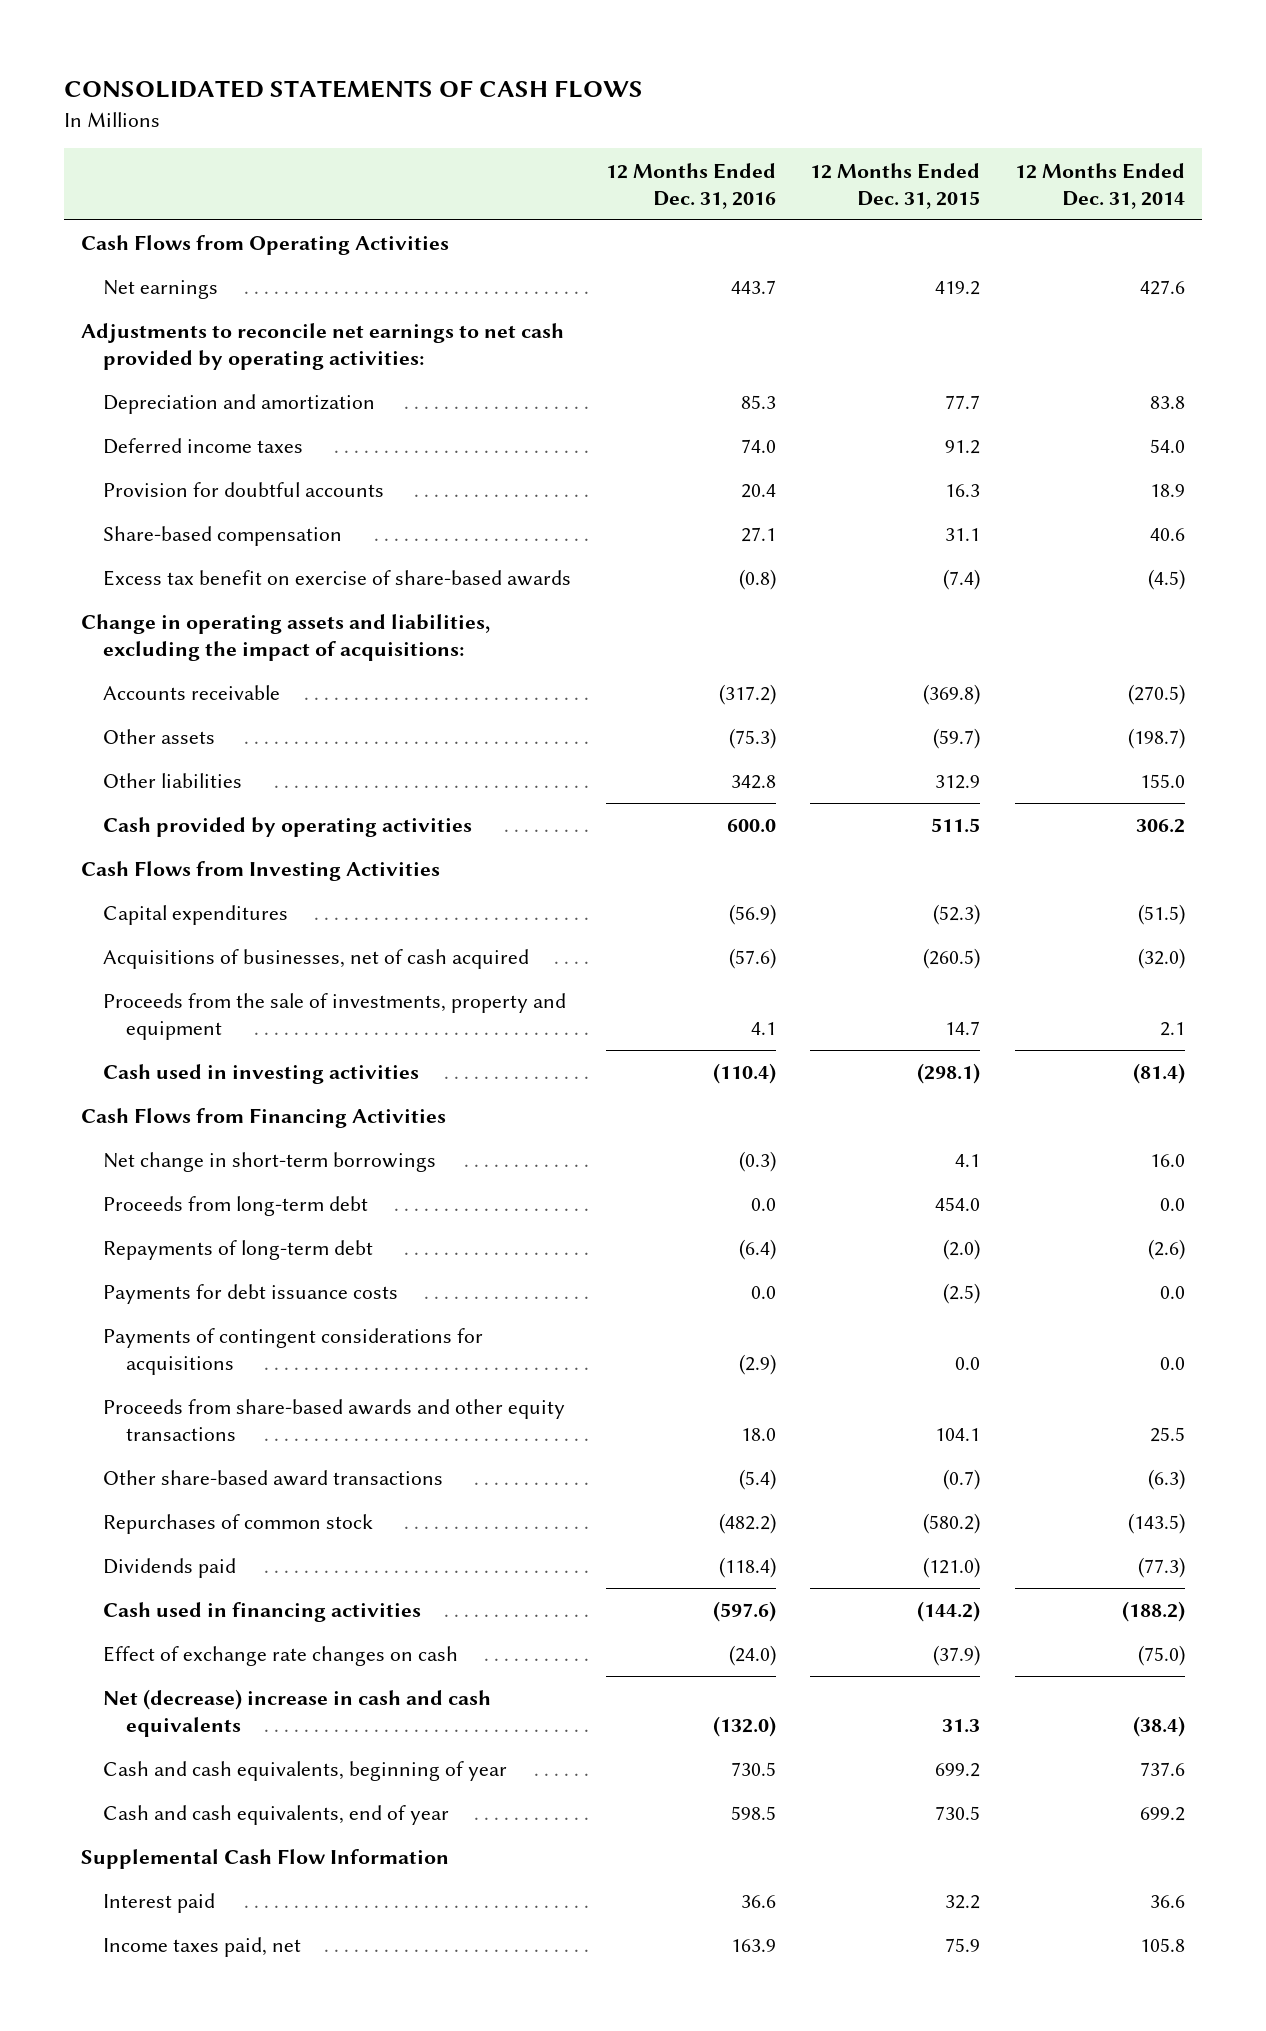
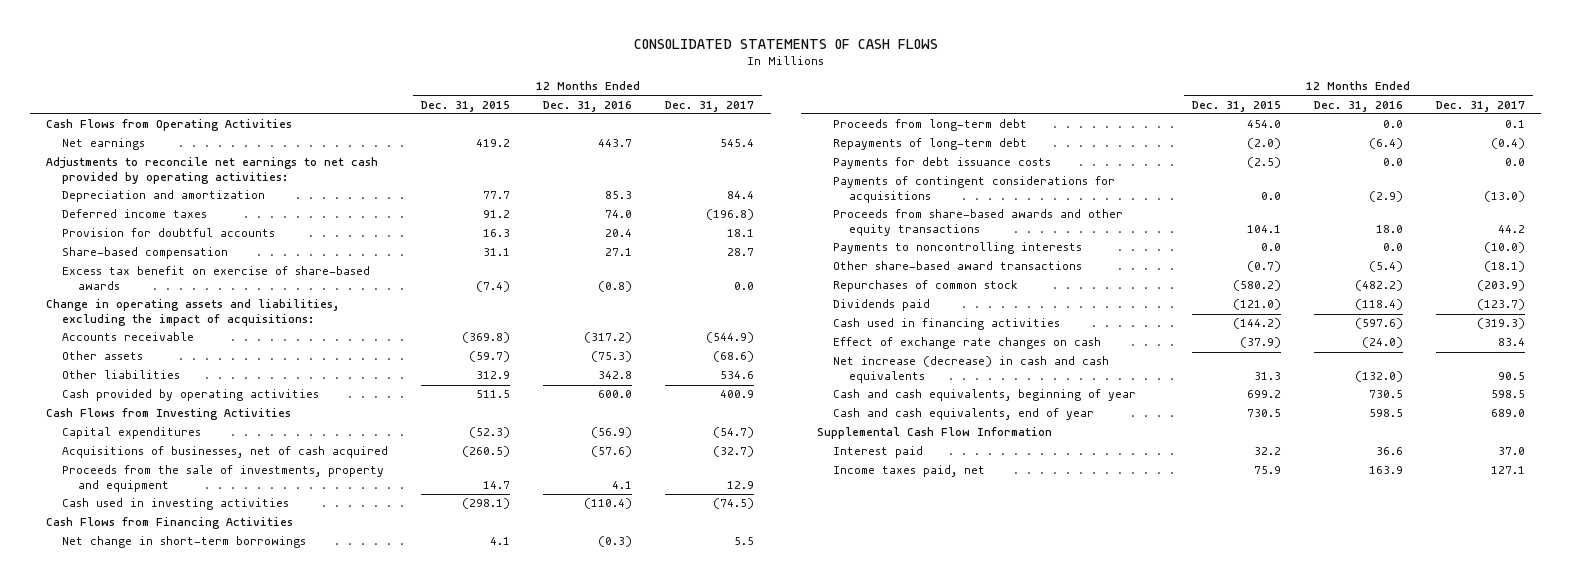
- | 12 Months Ended Dec. 31, 2016 | 12 Months Ended Dec. 31, 2015 | 12 Months Ended Dec. 31, 2014
+ | 12 Months Ended Dec. 31, 2015 | 12 Months Ended Dec. 31, 2016 | 12 Months Ended Dec. 31, 2017
+ Payments to noncontrolling interests | 0.0 | 0.0 | (10.0)
- Net (decrease) increase in cash and cash equivalents | (132.0) | 31.3 | (38.4)
+ Net increase (decrease) in cash and cash equivalents | 31.3 | (132.0) | 90.5

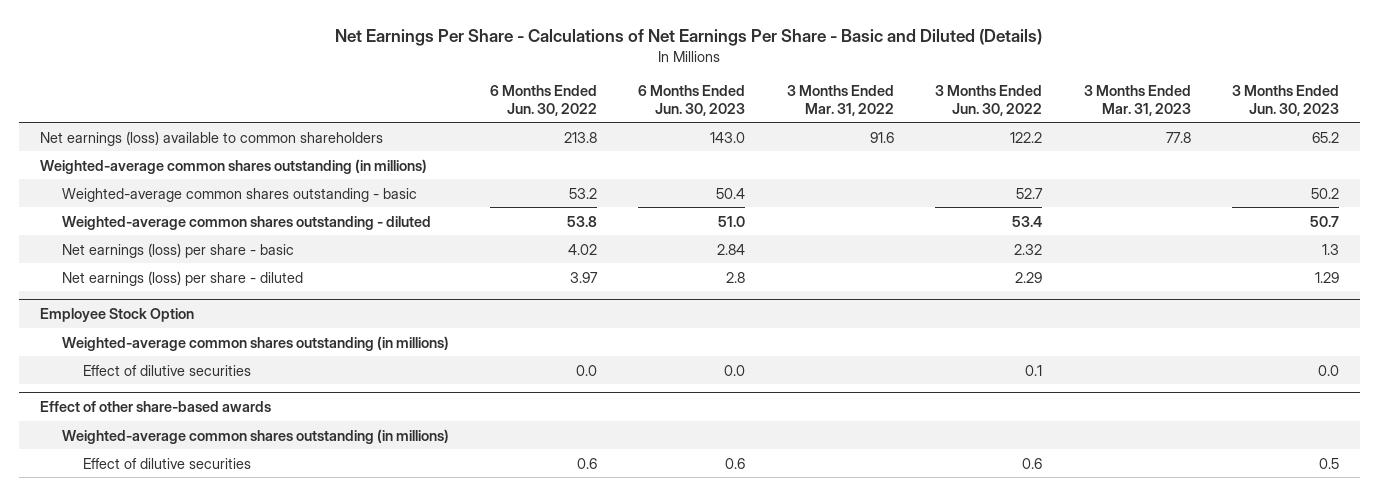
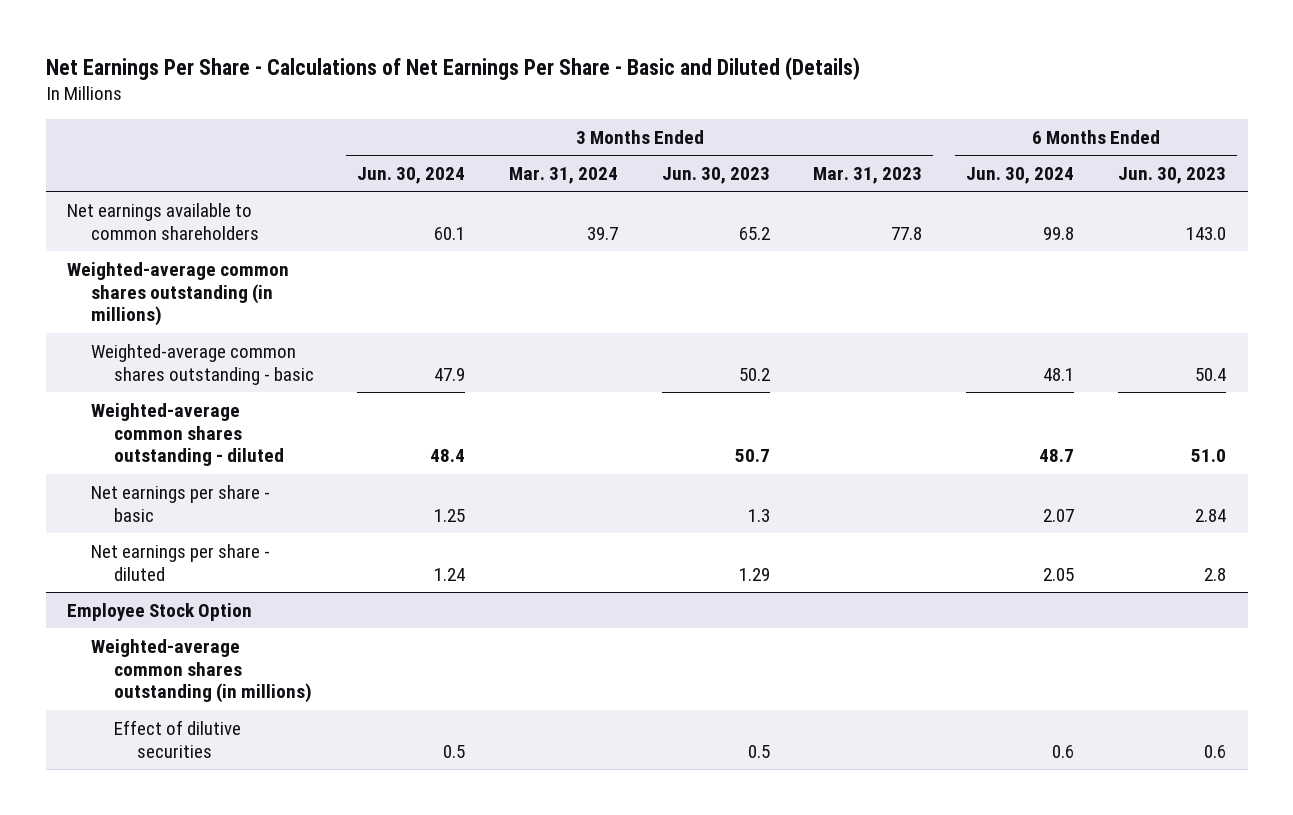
- | 6 Months Ended Jun. 30, 2022 | 6 Months Ended Jun. 30, 2023 | 3 Months Ended Mar. 31, 2022 | 3 Months Ended Jun. 30, 2022 | 3 Months Ended Mar. 31, 2023 | 3 Months Ended Jun. 30, 2023
+ | 3 Months Ended Jun. 30, 2024 | 3 Months Ended Mar. 31, 2024 | 3 Months Ended Jun. 30, 2023 | 3 Months Ended Mar. 31, 2023 | 6 Months Ended Jun. 30, 2024 | 6 Months Ended Jun. 30, 2023
- Net earnings (loss) available to common shareholders | 213.8 | 143.0 | 91.6 | 122.2 | 77.8 | 65.2
+ Net earnings available to common shareholders | 60.1 | 39.7 | 65.2 | 77.8 | 99.8 | 143.0
- Net earnings (loss) per share - basic | 4.02 | 2.84 | | 2.32 | | 1.3
- Net earnings (loss) per share - diluted | 3.97 | 2.8 | | 2.29 | | 1.29
+ Net earnings per share - basic | 1.25 | | 1.3 | | 2.07 | 2.84
+ Net earnings per share - diluted | 1.24 | | 1.29 | | 2.05 | 2.8
@ Employee Stock Option
- Effect of dilutive securities | 0.0 | 0.0 | | 0.1 | | 0.0
- Effect of other share-based awards
- Weighted-average common shares outstanding (in millions)

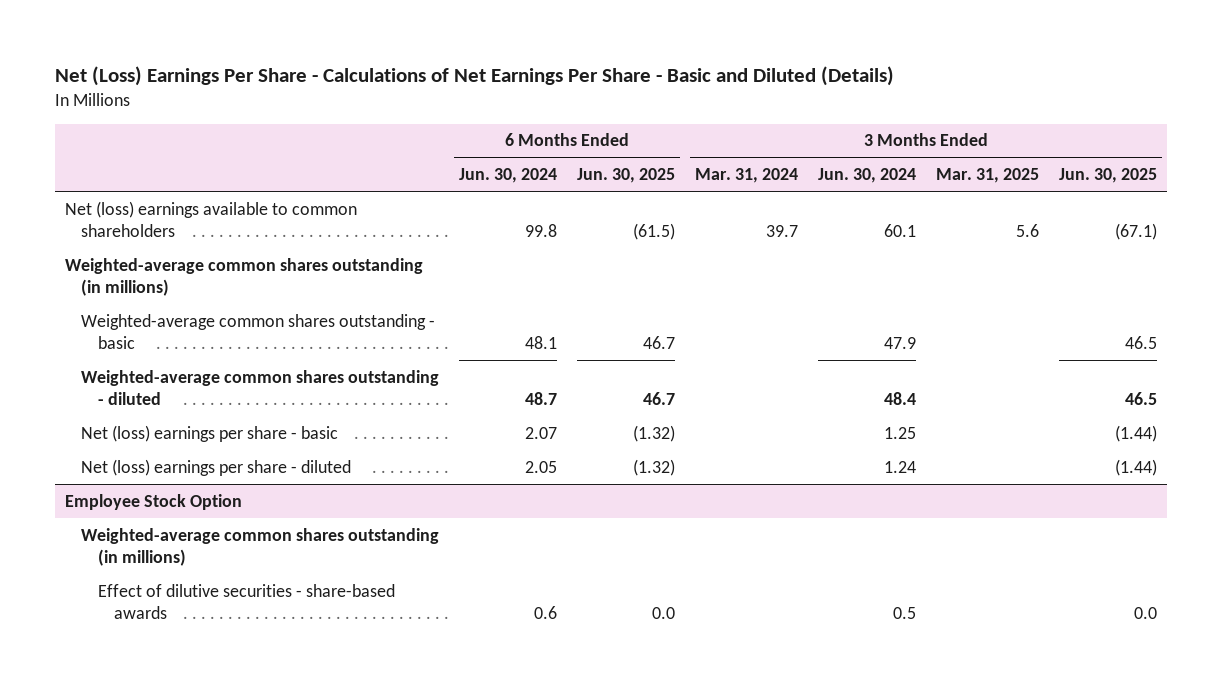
- Net Earnings Per Share - Calculations of Net Earnings Per Share - Basic and Diluted (Details)
+ Net (Loss) Earnings Per Share - Calculations of Net Earnings Per Share - Basic and Diluted (Details)
- | 3 Months Ended Jun. 30, 2024 | 3 Months Ended Mar. 31, 2024 | 3 Months Ended Jun. 30, 2023 | 3 Months Ended Mar. 31, 2023 | 6 Months Ended Jun. 30, 2024 | 6 Months Ended Jun. 30, 2023
+ | 6 Months Ended Jun. 30, 2024 | 6 Months Ended Jun. 30, 2025 | 3 Months Ended Mar. 31, 2024 | 3 Months Ended Jun. 30, 2024 | 3 Months Ended Mar. 31, 2025 | 3 Months Ended Jun. 30, 2025
- Net earnings available to common shareholders | 60.1 | 39.7 | 65.2 | 77.8 | 99.8 | 143.0
+ Net (loss) earnings available to common shareholders | 99.8 | (61.5) | 39.7 | 60.1 | 5.6 | (67.1)
- Net earnings per share - basic | 1.25 | | 1.3 | | 2.07 | 2.84
- Net earnings per share - diluted | 1.24 | | 1.29 | | 2.05 | 2.8
+ Net (loss) earnings per share - basic | 2.07 | (1.32) | | 1.25 | | (1.44)
+ Net (loss) earnings per share - diluted | 2.05 | (1.32) | | 1.24 | | (1.44)
@ Employee Stock Option
- Effect of dilutive securities | 0.5 | | 0.5 | | 0.6 | 0.6
+ Effect of dilutive securities - share-based awards | 0.6 | 0.0 | | 0.5 | | 0.0

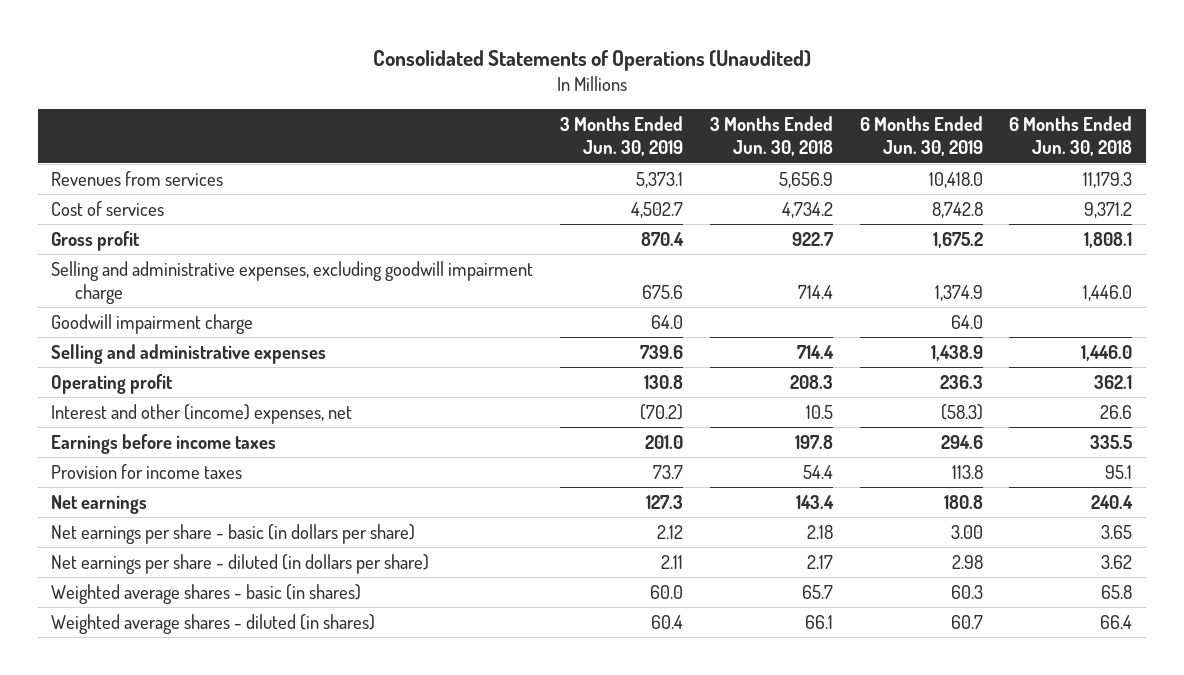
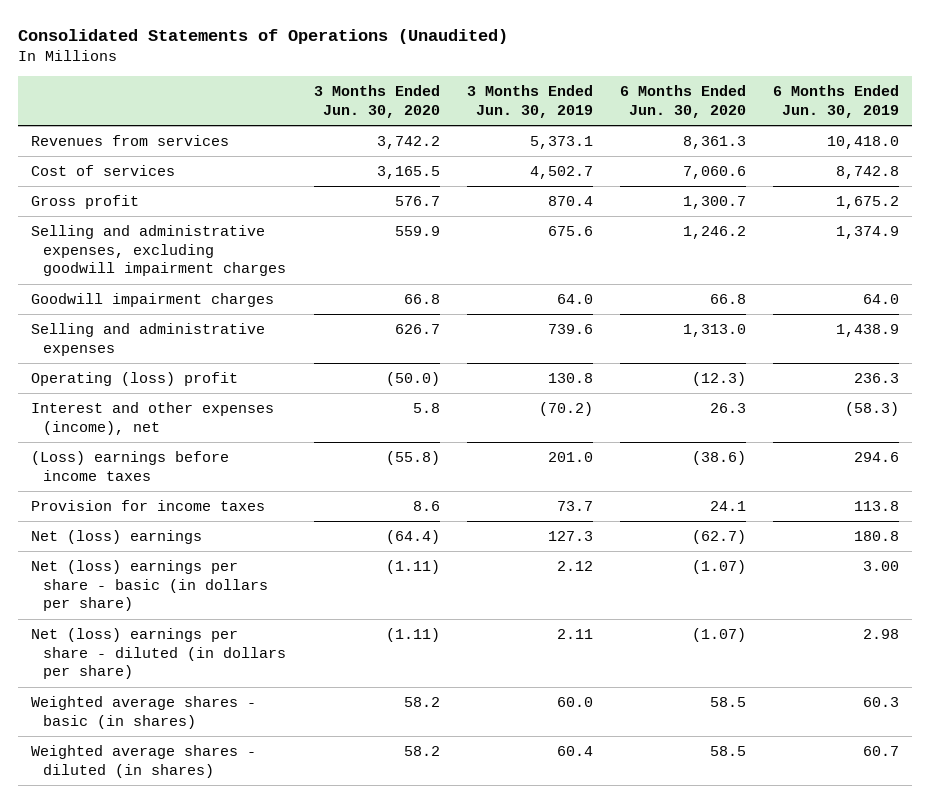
- | 3 Months Ended Jun. 30, 2019 | 3 Months Ended Jun. 30, 2018 | 6 Months Ended Jun. 30, 2019 | 6 Months Ended Jun. 30, 2018
+ | 3 Months Ended Jun. 30, 2020 | 3 Months Ended Jun. 30, 2019 | 6 Months Ended Jun. 30, 2020 | 6 Months Ended Jun. 30, 2019
- Selling and administrative expenses, excluding goodwill impairment charge | 675.6 | 714.4 | 1,374.9 | 1,446.0
- Goodwill impairment charge | 64.0 | | 64.0 |
+ Selling and administrative expenses, excluding goodwill impairment charges | 559.9 | 675.6 | 1,246.2 | 1,374.9
+ Goodwill impairment charges | 66.8 | 64.0 | 66.8 | 64.0
- Operating profit | 130.8 | 208.3 | 236.3 | 362.1
- Interest and other (income) expenses, net | (70.2) | 10.5 | (58.3) | 26.6
- Earnings before income taxes | 201.0 | 197.8 | 294.6 | 335.5
+ Operating (loss) profit | (50.0) | 130.8 | (12.3) | 236.3
+ Interest and other expenses (income), net | 5.8 | (70.2) | 26.3 | (58.3)
+ (Loss) earnings before income taxes | (55.8) | 201.0 | (38.6) | 294.6
- Net earnings | 127.3 | 143.4 | 180.8 | 240.4
- Net earnings per share - basic (in dollars per share) | 2.12 | 2.18 | 3.00 | 3.65
- Net earnings per share - diluted (in dollars per share) | 2.11 | 2.17 | 2.98 | 3.62
+ Net (loss) earnings | (64.4) | 127.3 | (62.7) | 180.8
+ Net (loss) earnings per share - basic (in dollars per share) | (1.11) | 2.12 | (1.07) | 3.00
+ Net (loss) earnings per share - diluted (in dollars per share) | (1.11) | 2.11 | (1.07) | 2.98

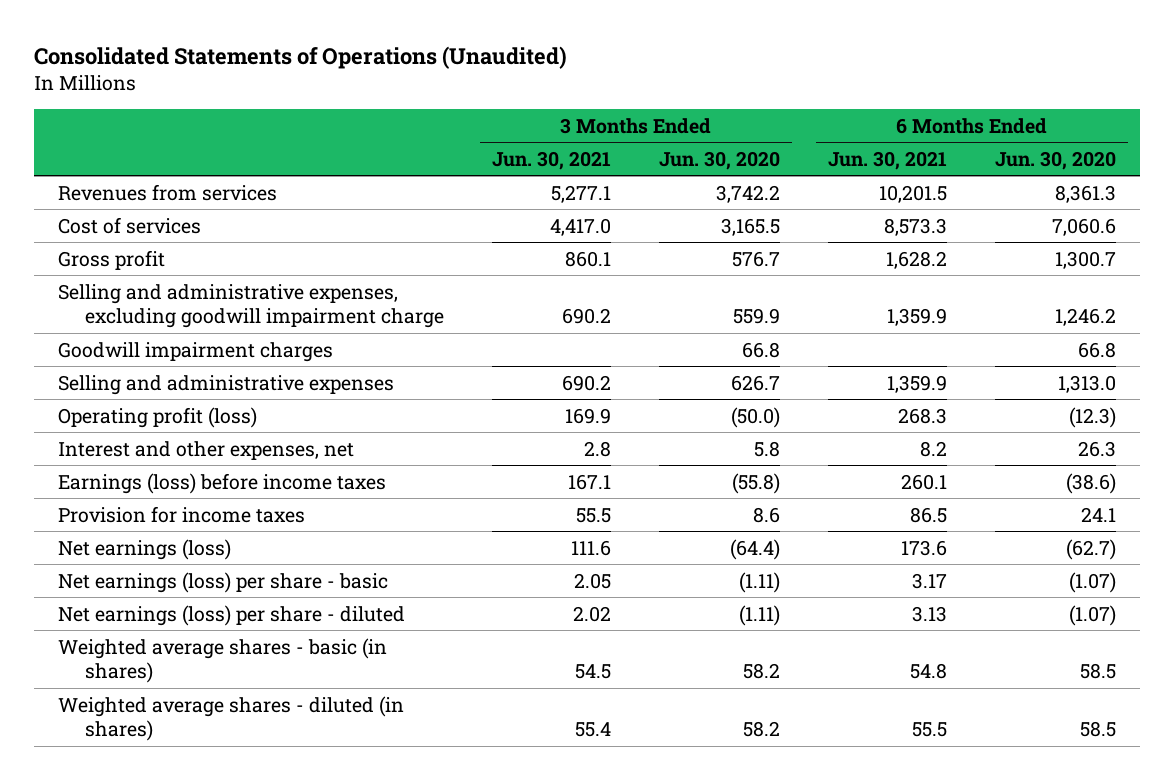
- | 3 Months Ended Jun. 30, 2020 | 3 Months Ended Jun. 30, 2019 | 6 Months Ended Jun. 30, 2020 | 6 Months Ended Jun. 30, 2019
+ | 3 Months Ended Jun. 30, 2021 | 3 Months Ended Jun. 30, 2020 | 6 Months Ended Jun. 30, 2021 | 6 Months Ended Jun. 30, 2020
- Selling and administrative expenses, excluding goodwill impairment charges | 559.9 | 675.6 | 1,246.2 | 1,374.9
+ Selling and administrative expenses, excluding goodwill impairment charge | 690.2 | 559.9 | 1,359.9 | 1,246.2
- Operating (loss) profit | (50.0) | 130.8 | (12.3) | 236.3
- Interest and other expenses (income), net | 5.8 | (70.2) | 26.3 | (58.3)
- (Loss) earnings before income taxes | (55.8) | 201.0 | (38.6) | 294.6
+ Operating profit (loss) | 169.9 | (50.0) | 268.3 | (12.3)
+ Interest and other expenses, net | 2.8 | 5.8 | 8.2 | 26.3
+ Earnings (loss) before income taxes | 167.1 | (55.8) | 260.1 | (38.6)
- Net (loss) earnings | (64.4) | 127.3 | (62.7) | 180.8
- Net (loss) earnings per share - basic (in dollars per share) | (1.11) | 2.12 | (1.07) | 3.00
- Net (loss) earnings per share - diluted (in dollars per share) | (1.11) | 2.11 | (1.07) | 2.98
+ Net earnings (loss) | 111.6 | (64.4) | 173.6 | (62.7)
+ Net earnings (loss) per share - basic | 2.05 | (1.11) | 3.17 | (1.07)
+ Net earnings (loss) per share - diluted | 2.02 | (1.11) | 3.13 | (1.07)

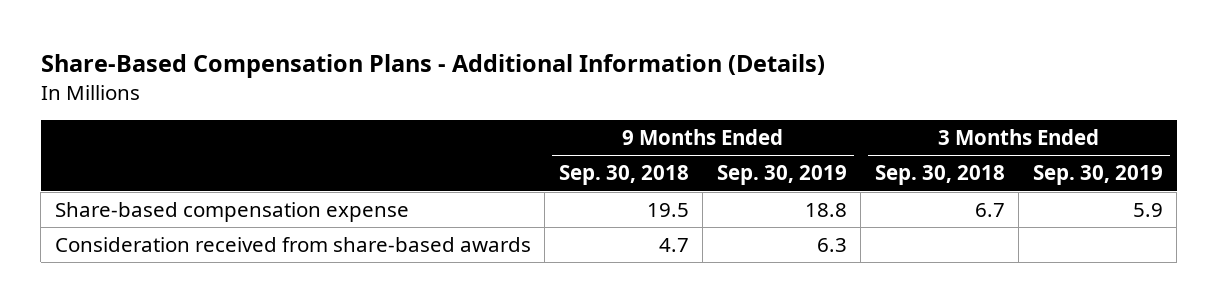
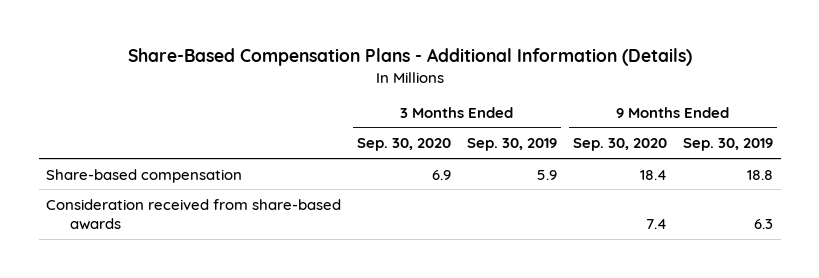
- | 9 Months Ended Sep. 30, 2018 | 9 Months Ended Sep. 30, 2019 | 3 Months Ended Sep. 30, 2018 | 3 Months Ended Sep. 30, 2019
+ | 3 Months Ended Sep. 30, 2020 | 3 Months Ended Sep. 30, 2019 | 9 Months Ended Sep. 30, 2020 | 9 Months Ended Sep. 30, 2019
- Share-based compensation expense | 19.5 | 18.8 | 6.7 | 5.9
+ Share-based compensation | 6.9 | 5.9 | 18.4 | 18.8

